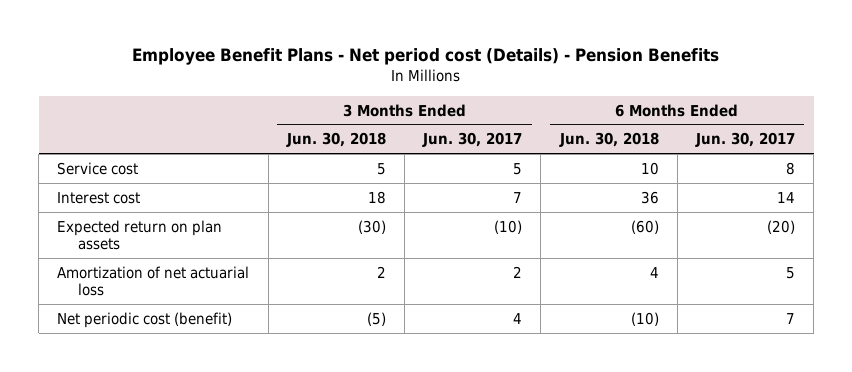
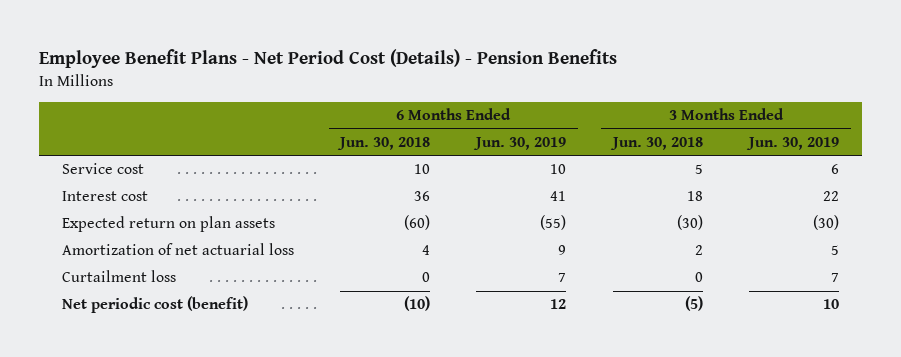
- Employee Benefit Plans - Net period cost (Details) - Pension Benefits
+ Employee Benefit Plans - Net Period Cost (Details) - Pension Benefits
- | 3 Months Ended Jun. 30, 2018 | 3 Months Ended Jun. 30, 2017 | 6 Months Ended Jun. 30, 2018 | 6 Months Ended Jun. 30, 2017
+ | 6 Months Ended Jun. 30, 2018 | 6 Months Ended Jun. 30, 2019 | 3 Months Ended Jun. 30, 2018 | 3 Months Ended Jun. 30, 2019
+ Curtailment loss | 0 | 7 | 0 | 7

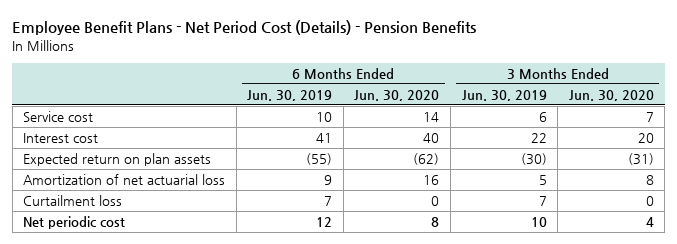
- | 6 Months Ended Jun. 30, 2018 | 6 Months Ended Jun. 30, 2019 | 3 Months Ended Jun. 30, 2018 | 3 Months Ended Jun. 30, 2019
+ | 6 Months Ended Jun. 30, 2019 | 6 Months Ended Jun. 30, 2020 | 3 Months Ended Jun. 30, 2019 | 3 Months Ended Jun. 30, 2020
- Net periodic cost (benefit) | (10) | 12 | (5) | 10
+ Net periodic cost | 12 | 8 | 10 | 4

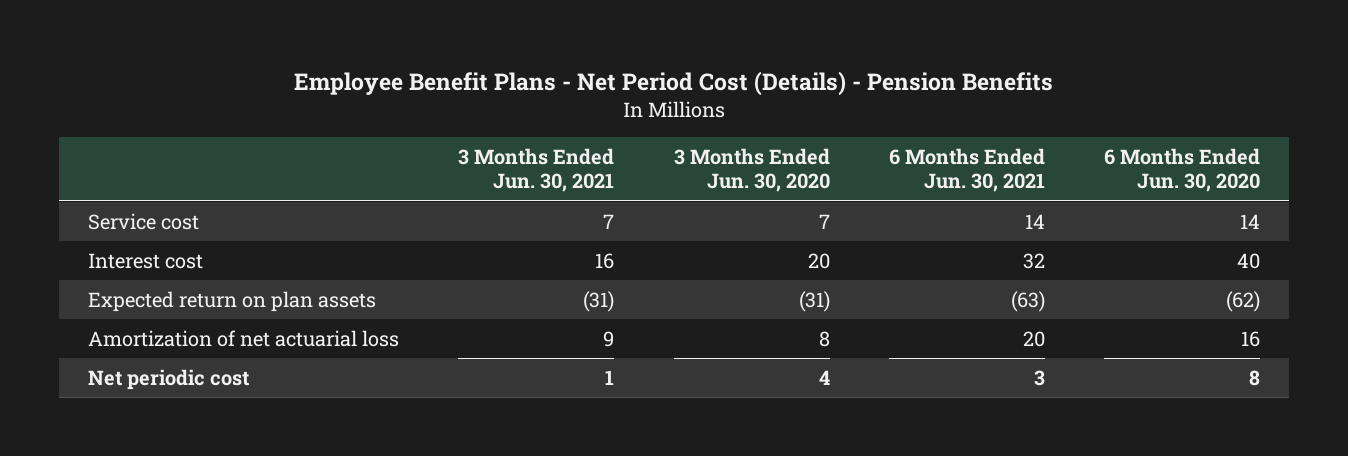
- | 6 Months Ended Jun. 30, 2019 | 6 Months Ended Jun. 30, 2020 | 3 Months Ended Jun. 30, 2019 | 3 Months Ended Jun. 30, 2020
+ | 3 Months Ended Jun. 30, 2021 | 3 Months Ended Jun. 30, 2020 | 6 Months Ended Jun. 30, 2021 | 6 Months Ended Jun. 30, 2020
- Curtailment loss | 7 | 0 | 7 | 0

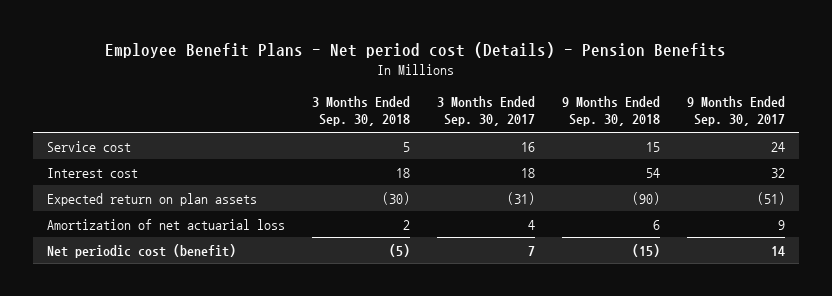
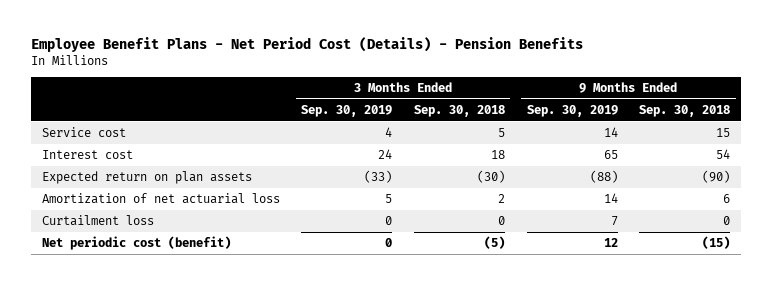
- Employee Benefit Plans - Net period cost (Details) - Pension Benefits
+ Employee Benefit Plans - Net Period Cost (Details) - Pension Benefits
- | 3 Months Ended Sep. 30, 2018 | 3 Months Ended Sep. 30, 2017 | 9 Months Ended Sep. 30, 2018 | 9 Months Ended Sep. 30, 2017
+ | 3 Months Ended Sep. 30, 2019 | 3 Months Ended Sep. 30, 2018 | 9 Months Ended Sep. 30, 2019 | 9 Months Ended Sep. 30, 2018
+ Curtailment loss | 0 | 0 | 7 | 0

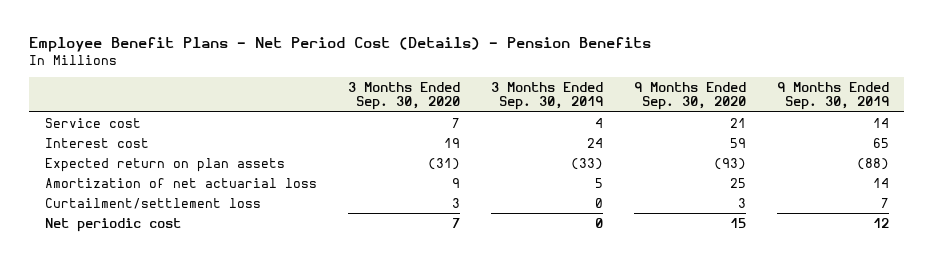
- | 3 Months Ended Sep. 30, 2019 | 3 Months Ended Sep. 30, 2018 | 9 Months Ended Sep. 30, 2019 | 9 Months Ended Sep. 30, 2018
+ | 3 Months Ended Sep. 30, 2020 | 3 Months Ended Sep. 30, 2019 | 9 Months Ended Sep. 30, 2020 | 9 Months Ended Sep. 30, 2019
- Curtailment loss | 0 | 0 | 7 | 0
- Net periodic cost (benefit) | 0 | (5) | 12 | (15)
+ Curtailment/settlement loss | 3 | 0 | 3 | 7
+ Net periodic cost | 7 | 0 | 15 | 12

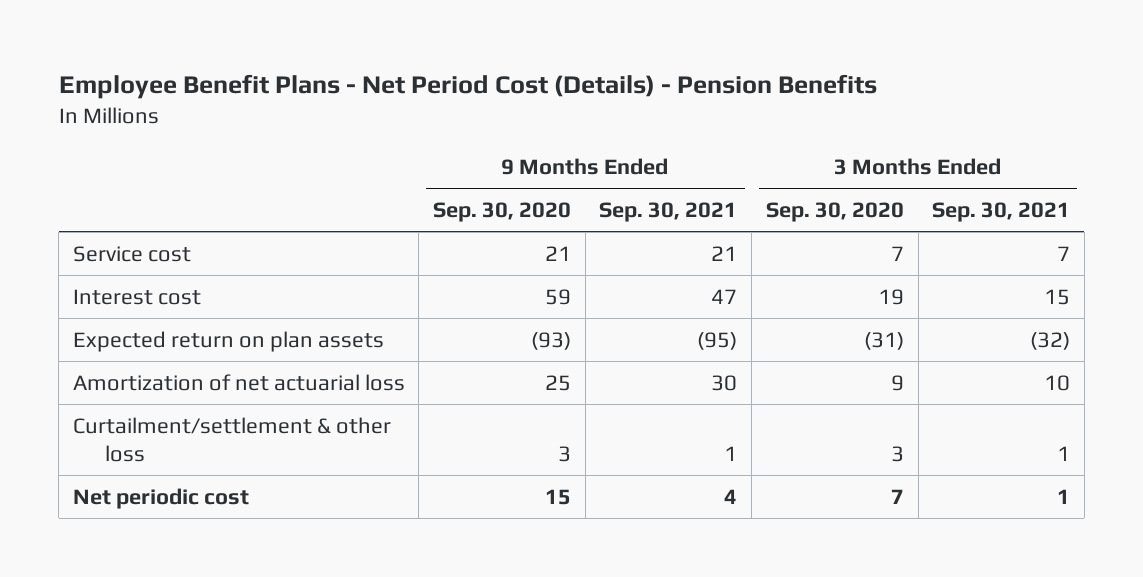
- | 3 Months Ended Sep. 30, 2020 | 3 Months Ended Sep. 30, 2019 | 9 Months Ended Sep. 30, 2020 | 9 Months Ended Sep. 30, 2019
+ | 9 Months Ended Sep. 30, 2020 | 9 Months Ended Sep. 30, 2021 | 3 Months Ended Sep. 30, 2020 | 3 Months Ended Sep. 30, 2021
- Curtailment/settlement loss | 3 | 0 | 3 | 7
+ Curtailment/settlement & other loss | 3 | 1 | 3 | 1

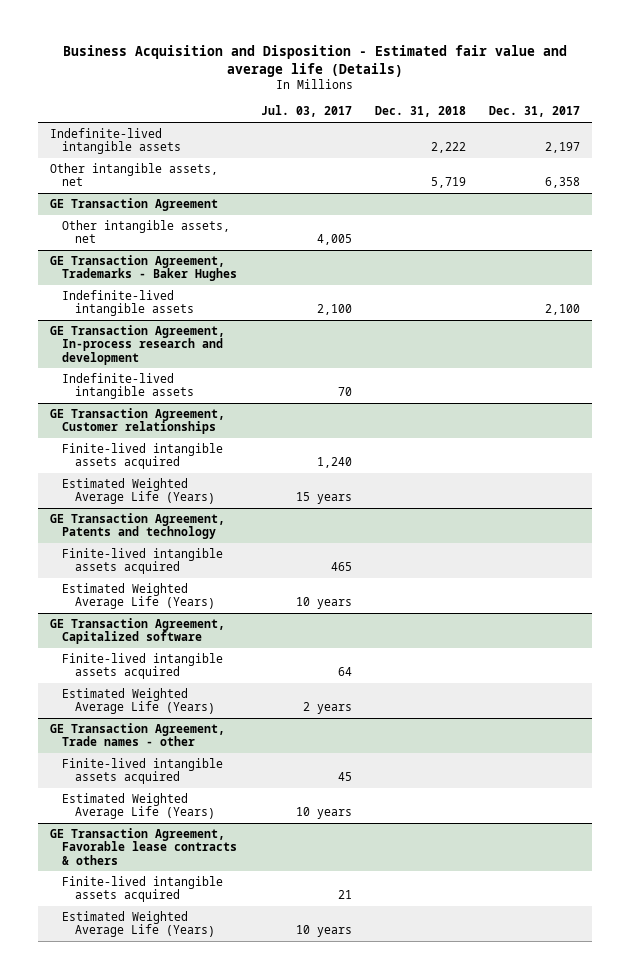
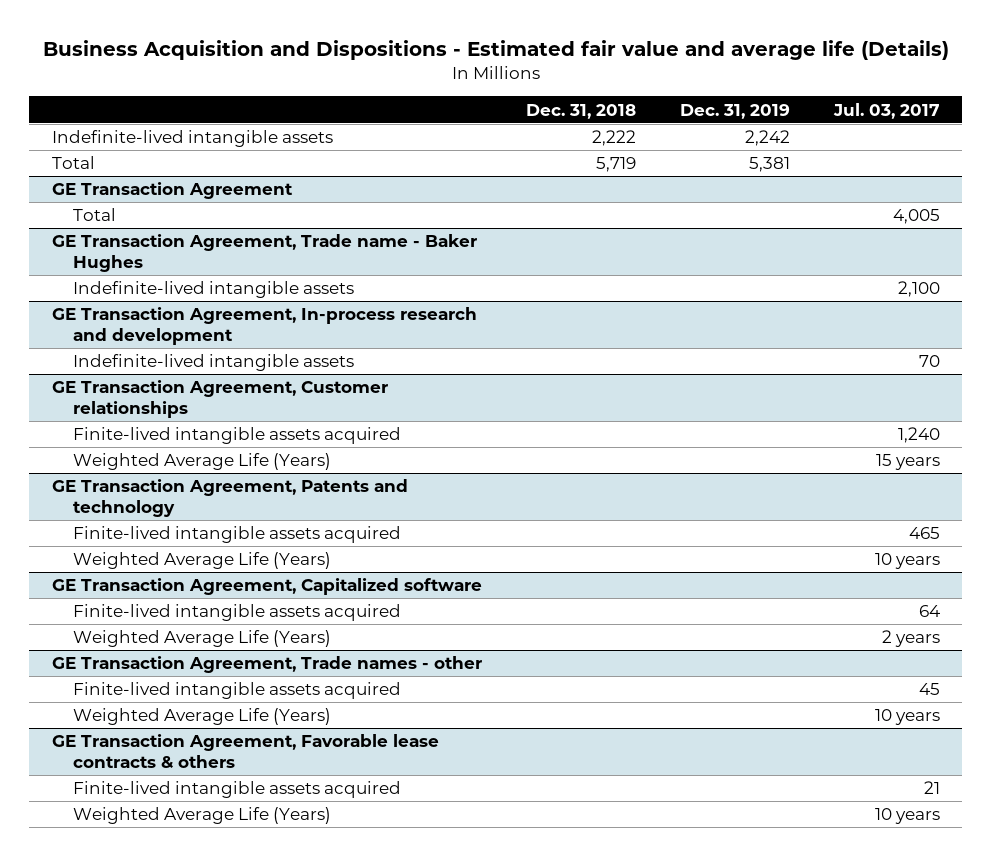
- Business Acquisition and Disposition - Estimated fair value and average life (Details)
+ Business Acquisition and Dispositions - Estimated fair value and average life (Details)
- | Jul. 03, 2017 | Dec. 31, 2018 | Dec. 31, 2017
+ | Dec. 31, 2018 | Dec. 31, 2019 | Jul. 03, 2017
- Other intangible assets, net | | 5,719 | 6,358
+ Total | 5,719 | 5,381 |
@ GE Transaction Agreement
- Other intangible assets, net | 4,005 | |
- GE Transaction Agreement, Trademarks - Baker Hughes
@ GE Transaction Agreement
+ Total | | | 4,005
+ GE Transaction Agreement, Trade name - Baker Hughes
@ GE Transaction Agreement, Customer relationships
- Estimated Weighted Average Life (Years) | 15 years | |
+ Weighted Average Life (Years) | | | 15 years
@ GE Transaction Agreement, Patents and technology
- Estimated Weighted Average Life (Years) | 10 years | |
+ Weighted Average Life (Years) | | | 10 years
@ GE Transaction Agreement, Capitalized software
- Estimated Weighted Average Life (Years) | 2 years | |
+ Weighted Average Life (Years) | | | 2 years
@ GE Transaction Agreement, Trade names - other
- Estimated Weighted Average Life (Years) | 10 years | |
+ Weighted Average Life (Years) | | | 10 years
@ GE Transaction Agreement, Favorable lease contracts & others
- Estimated Weighted Average Life (Years) | 10 years | |
+ Weighted Average Life (Years) | | | 10 years

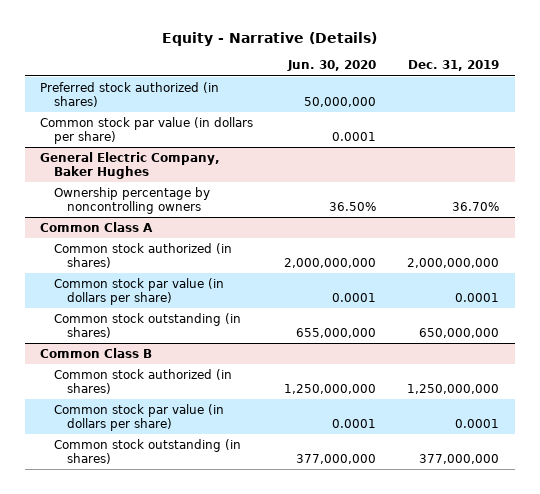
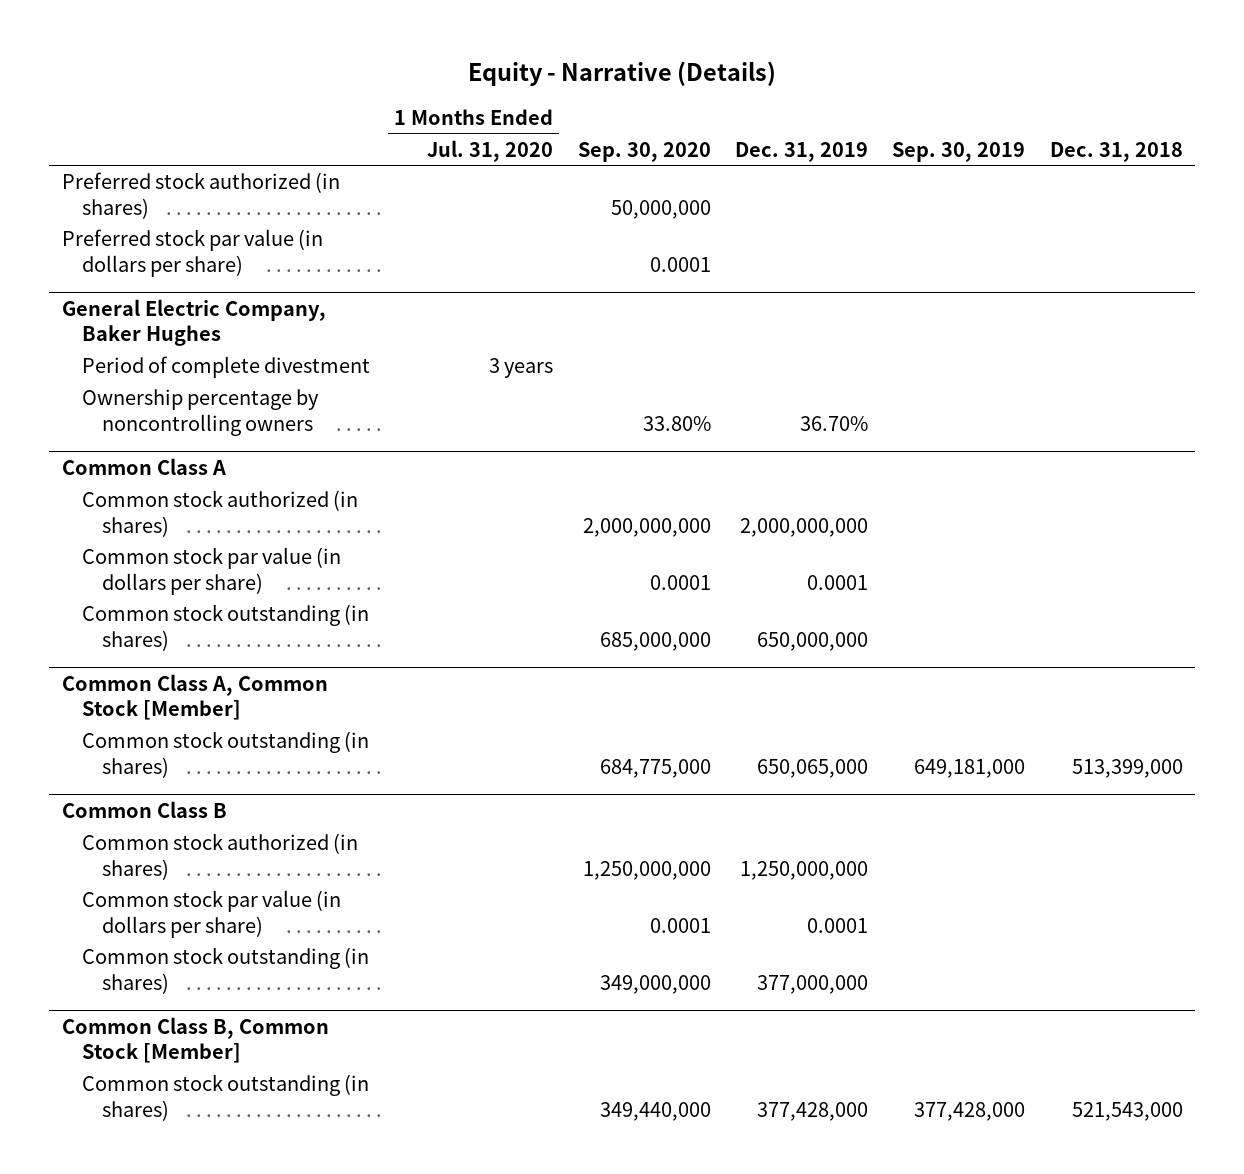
- | Jun. 30, 2020 | Dec. 31, 2019
+ | 1 Months Ended Jul. 31, 2020 | Sep. 30, 2020 | Dec. 31, 2019 | Sep. 30, 2019 | Dec. 31, 2018
- Common stock par value (in dollars per share) | 0.0001 |
+ Preferred stock par value (in dollars per share) | | 0.0001 | | |
@ General Electric Company, Baker Hughes
+ Period of complete divestment | 3 years | | | |
+ Common Class A, Common Stock [Member]
+ Common stock outstanding (in shares) | | 684,775,000 | 650,065,000 | 649,181,000 | 513,399,000
+ Common Class B, Common Stock [Member]
+ Common stock outstanding (in shares) | | 349,440,000 | 377,428,000 | 377,428,000 | 521,543,000

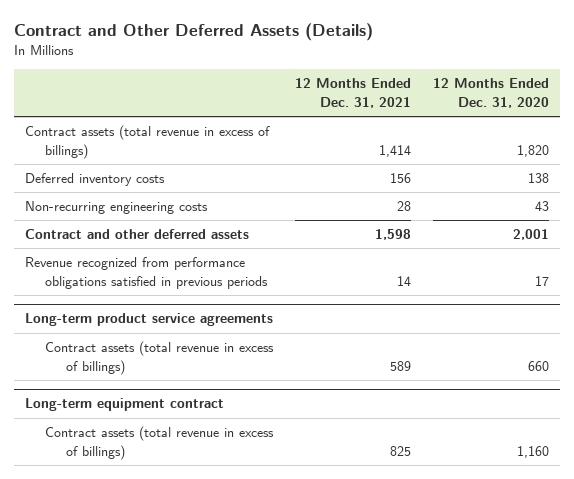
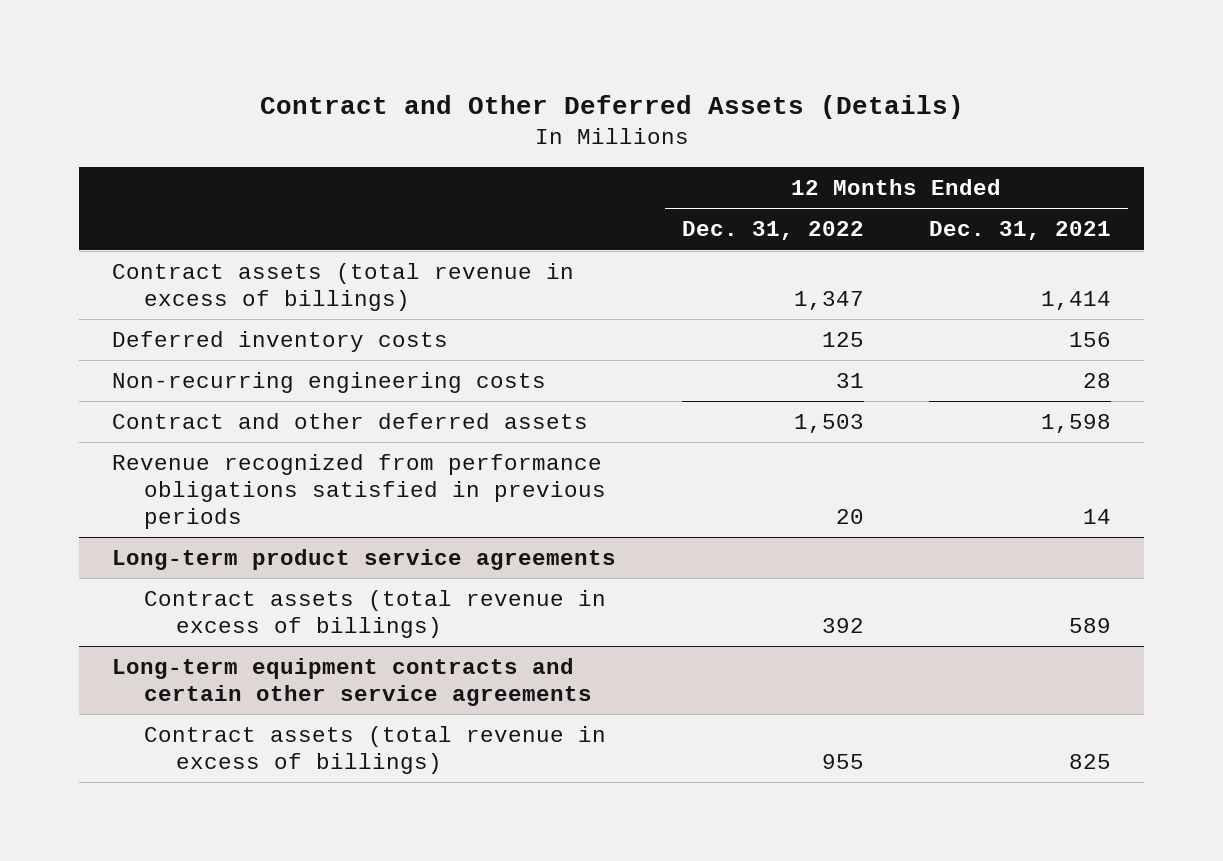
- | 12 Months Ended Dec. 31, 2021 | 12 Months Ended Dec. 31, 2020
+ | 12 Months Ended Dec. 31, 2022 | 12 Months Ended Dec. 31, 2021
- Long-term equipment contract
+ Long-term equipment contracts and certain other service agreements

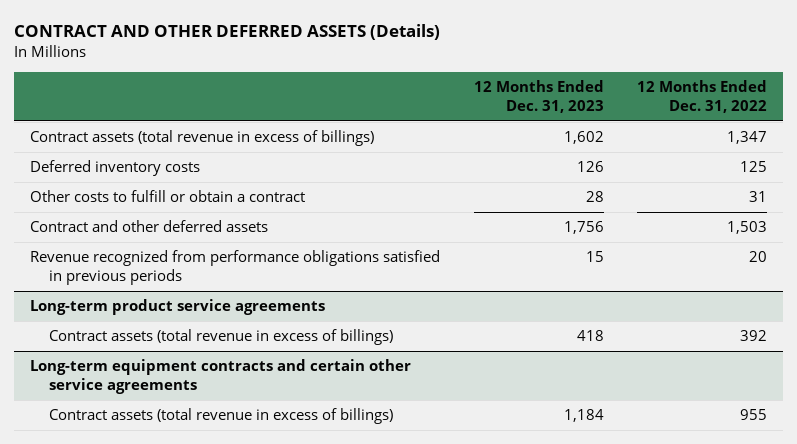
- Contract and Other Deferred Assets (Details)
+ CONTRACT AND OTHER DEFERRED ASSETS (Details)
- | 12 Months Ended Dec. 31, 2022 | 12 Months Ended Dec. 31, 2021
+ | 12 Months Ended Dec. 31, 2023 | 12 Months Ended Dec. 31, 2022
- Non-recurring engineering costs | 31 | 28
+ Other costs to fulfill or obtain a contract | 28 | 31

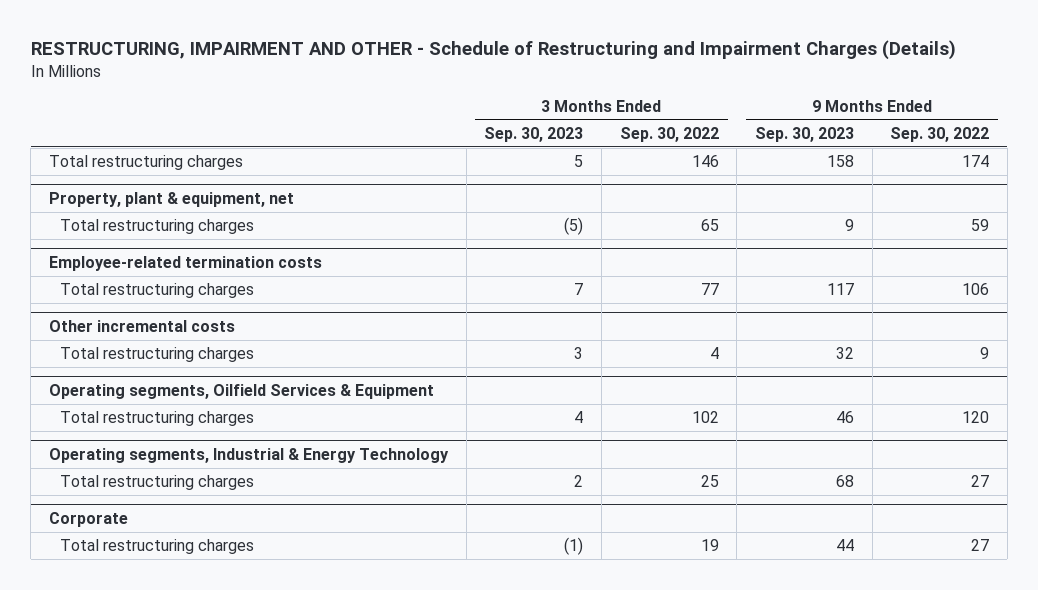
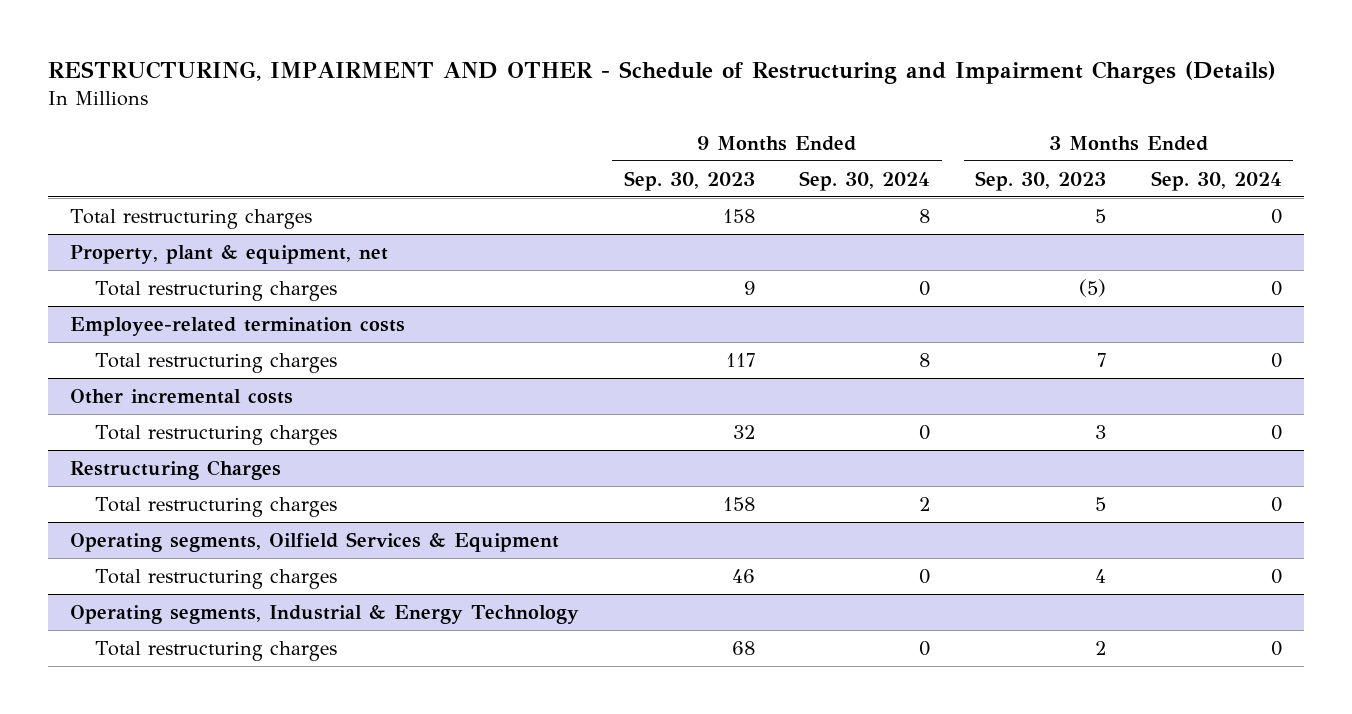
- | 3 Months Ended Sep. 30, 2023 | 3 Months Ended Sep. 30, 2022 | 9 Months Ended Sep. 30, 2023 | 9 Months Ended Sep. 30, 2022
+ | 9 Months Ended Sep. 30, 2023 | 9 Months Ended Sep. 30, 2024 | 3 Months Ended Sep. 30, 2023 | 3 Months Ended Sep. 30, 2024
+ Restructuring Charges
+ Total restructuring charges | 158 | 2 | 5 | 0
- Corporate
- Total restructuring charges | (1) | 19 | 44 | 27

